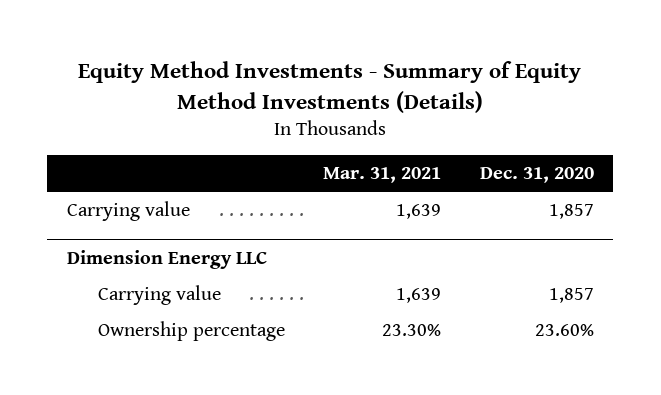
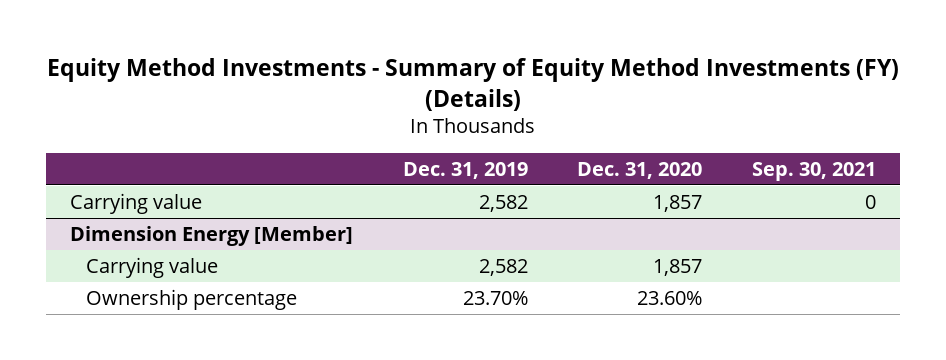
- Equity Method Investments - Summary of Equity Method Investments (Details)
+ Equity Method Investments - Summary of Equity Method Investments (FY) (Details)
- | Mar. 31, 2021 | Dec. 31, 2020
+ | Dec. 31, 2019 | Dec. 31, 2020 | Sep. 30, 2021
- Dimension Energy LLC
+ Dimension Energy [Member]

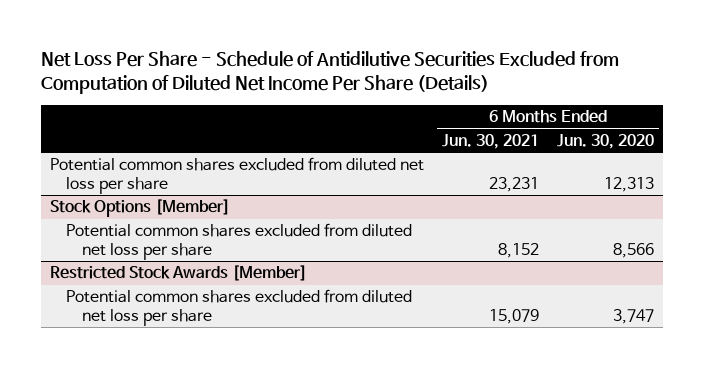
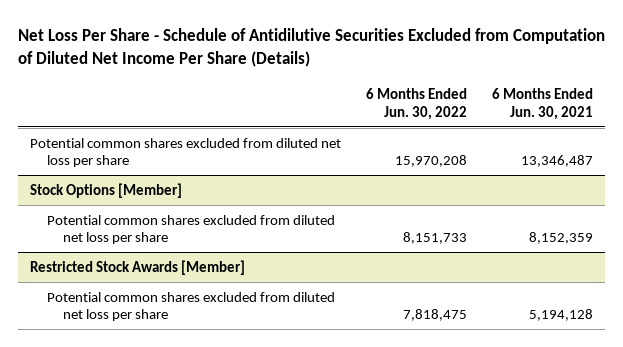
- | 6 Months Ended Jun. 30, 2021 | 6 Months Ended Jun. 30, 2020
+ | 6 Months Ended Jun. 30, 2022 | 6 Months Ended Jun. 30, 2021
- Potential common shares excluded from diluted net loss per share | 23,231 | 12,313
+ Potential common shares excluded from diluted net loss per share | 15,970,208 | 13,346,487
@ Stock Options [Member]
- Potential common shares excluded from diluted net loss per share | 8,152 | 8,566
+ Potential common shares excluded from diluted net loss per share | 8,151,733 | 8,152,359
@ Restricted Stock Awards [Member]
- Potential common shares excluded from diluted net loss per share | 15,079 | 3,747
+ Potential common shares excluded from diluted net loss per share | 7,818,475 | 5,194,128

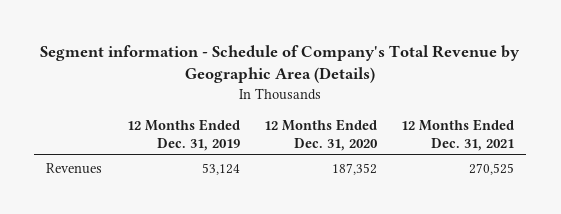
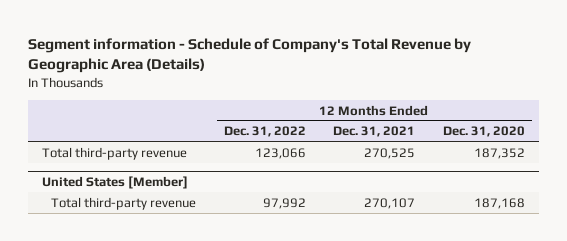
- | 12 Months Ended Dec. 31, 2019 | 12 Months Ended Dec. 31, 2020 | 12 Months Ended Dec. 31, 2021
+ | 12 Months Ended Dec. 31, 2022 | 12 Months Ended Dec. 31, 2021 | 12 Months Ended Dec. 31, 2020
- Revenues | 53,124 | 187,352 | 270,525
+ Total third-party revenue | 123,066 | 270,525 | 187,352
+ United States [Member]
+ Total third-party revenue | 97,992 | 270,107 | 187,168

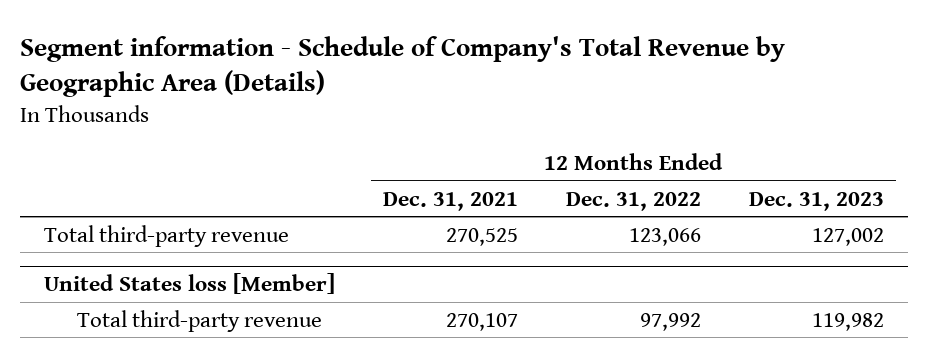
- | 12 Months Ended Dec. 31, 2022 | 12 Months Ended Dec. 31, 2021 | 12 Months Ended Dec. 31, 2020
+ | 12 Months Ended Dec. 31, 2021 | 12 Months Ended Dec. 31, 2022 | 12 Months Ended Dec. 31, 2023
- United States [Member]
+ United States loss [Member]

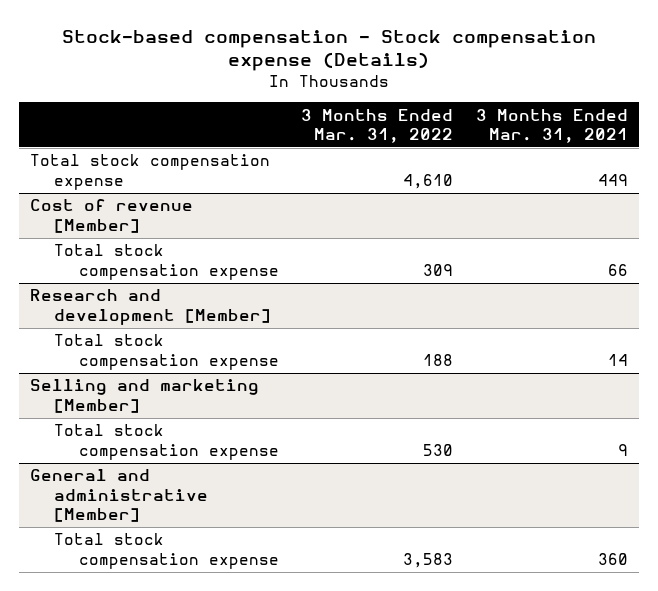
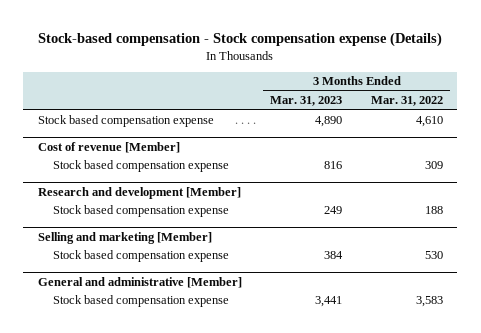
- | 3 Months Ended Mar. 31, 2022 | 3 Months Ended Mar. 31, 2021
+ | 3 Months Ended Mar. 31, 2023 | 3 Months Ended Mar. 31, 2022
- Total stock compensation expense | 4,610 | 449
+ Stock based compensation expense | 4,890 | 4,610
@ Cost of revenue [Member]
- Total stock compensation expense | 309 | 66
+ Stock based compensation expense | 816 | 309
@ Research and development [Member]
- Total stock compensation expense | 188 | 14
+ Stock based compensation expense | 249 | 188
@ Selling and marketing [Member]
- Total stock compensation expense | 530 | 9
+ Stock based compensation expense | 384 | 530
@ General and administrative [Member]
- Total stock compensation expense | 3,583 | 360
+ Stock based compensation expense | 3,441 | 3,583

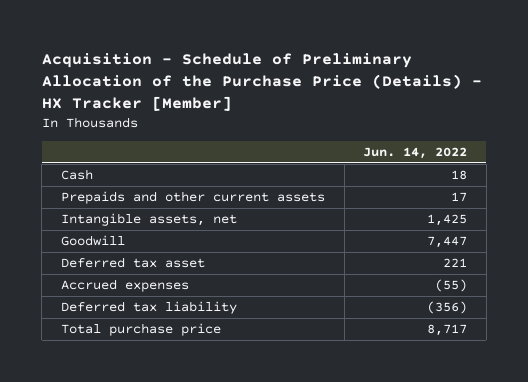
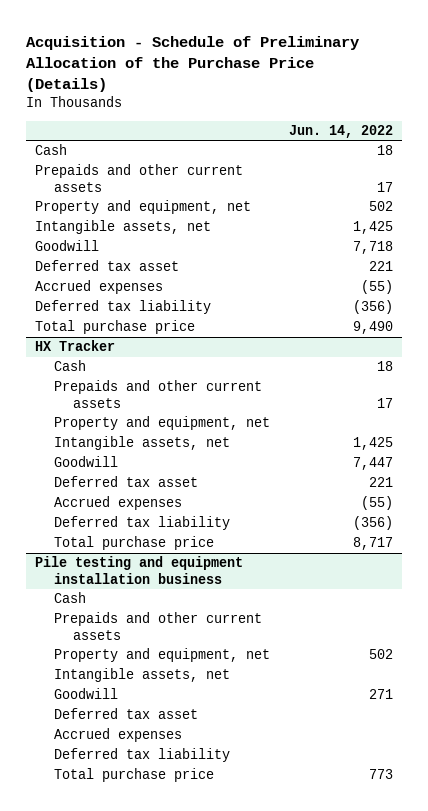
- Acquisition - Schedule of Preliminary Allocation of the Purchase Price (Details) - HX Tracker [Member]
+ Acquisition - Schedule of Preliminary Allocation of the Purchase Price (Details)
+ Property and equipment, net | 502
+ Goodwill | 7,718
+ Deferred tax asset | 221
+ Accrued expenses | (55)
+ Deferred tax liability | (356)
+ Total purchase price | 9,490
+ HX Tracker
+ Cash | 18
+ Prepaids and other current assets | 17
+ Property and equipment, net
+ Intangible assets, net | 1,425
+ Pile testing and equipment installation business
+ Cash
+ Prepaids and other current assets
+ Property and equipment, net | 502
+ Intangible assets, net
+ Goodwill | 271
+ Deferred tax asset
+ Accrued expenses
+ Deferred tax liability
+ Total purchase price | 773

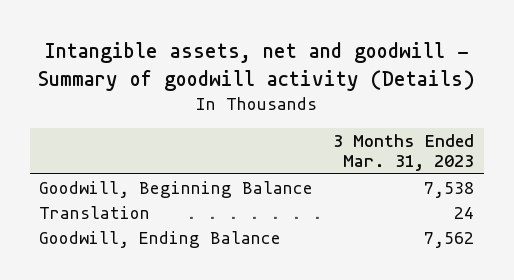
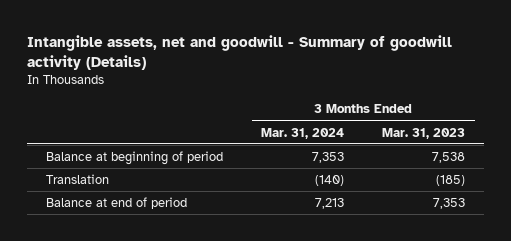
- | 3 Months Ended Mar. 31, 2023
+ | 3 Months Ended Mar. 31, 2024 | 3 Months Ended Mar. 31, 2023
- Goodwill, Beginning Balance | 7,538
- Translation | 24
- Goodwill, Ending Balance | 7,562
+ Balance at beginning of period | 7,353 | 7,538
+ Translation | (140) | (185)
+ Balance at end of period | 7,213 | 7,353

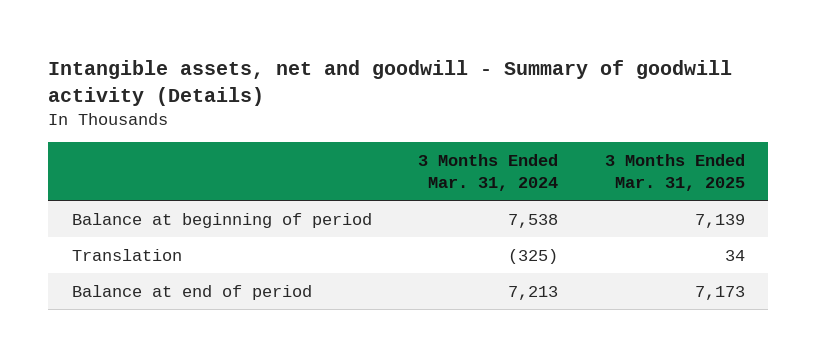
- | 3 Months Ended Mar. 31, 2024 | 3 Months Ended Mar. 31, 2023
+ | 3 Months Ended Mar. 31, 2024 | 3 Months Ended Mar. 31, 2025
- Balance at beginning of period | 7,353 | 7,538
- Translation | (140) | (185)
+ Balance at beginning of period | 7,538 | 7,139
+ Translation | (325) | 34

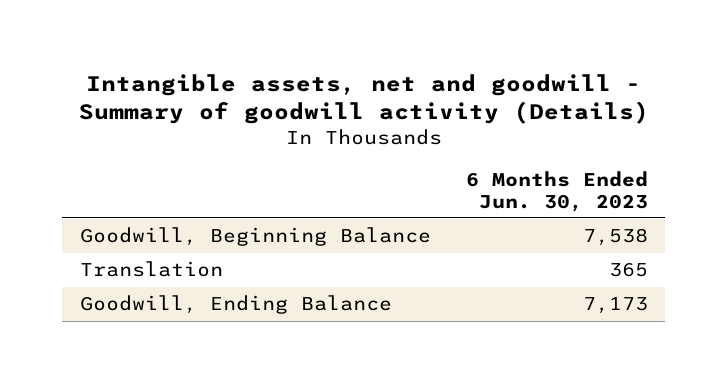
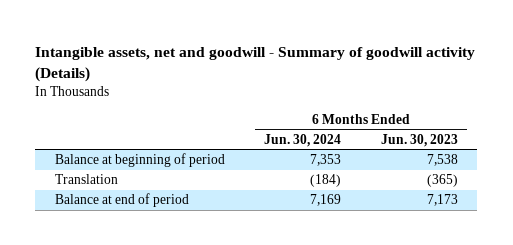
- | 6 Months Ended Jun. 30, 2023
+ | 6 Months Ended Jun. 30, 2024 | 6 Months Ended Jun. 30, 2023
- Goodwill, Beginning Balance | 7,538
- Translation | 365
- Goodwill, Ending Balance | 7,173
+ Balance at beginning of period | 7,353 | 7,538
+ Translation | (184) | (365)
+ Balance at end of period | 7,169 | 7,173

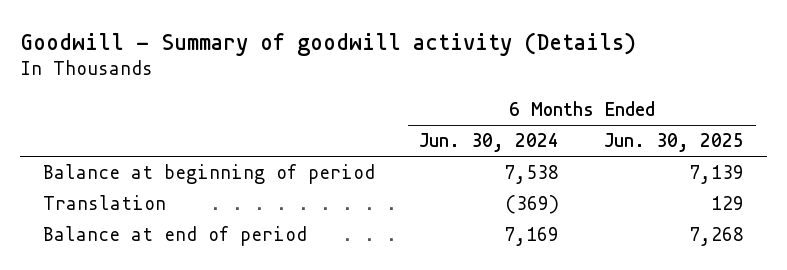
- Intangible assets, net and goodwill - Summary of goodwill activity (Details)
+ Goodwill - Summary of goodwill activity (Details)
- | 6 Months Ended Jun. 30, 2024 | 6 Months Ended Jun. 30, 2023
+ | 6 Months Ended Jun. 30, 2024 | 6 Months Ended Jun. 30, 2025
- Balance at beginning of period | 7,353 | 7,538
- Translation | (184) | (365)
+ Balance at beginning of period | 7,538 | 7,139
+ Translation | (369) | 129

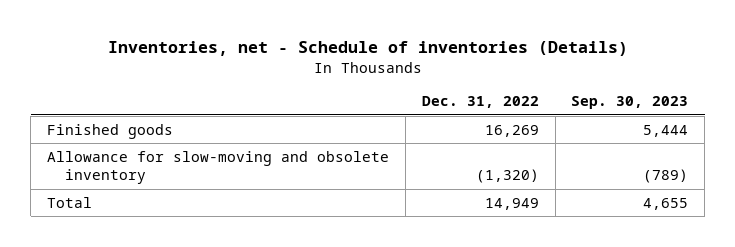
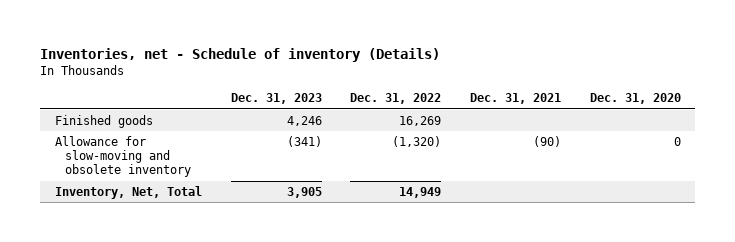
- Inventories, net - Schedule of inventories (Details)
+ Inventories, net - Schedule of inventory (Details)
- | Dec. 31, 2022 | Sep. 30, 2023
+ | Dec. 31, 2023 | Dec. 31, 2022 | Dec. 31, 2021 | Dec. 31, 2020
- Total | 14,949 | 4,655
+ Inventory, Net, Total | 3,905 | 14,949 | |

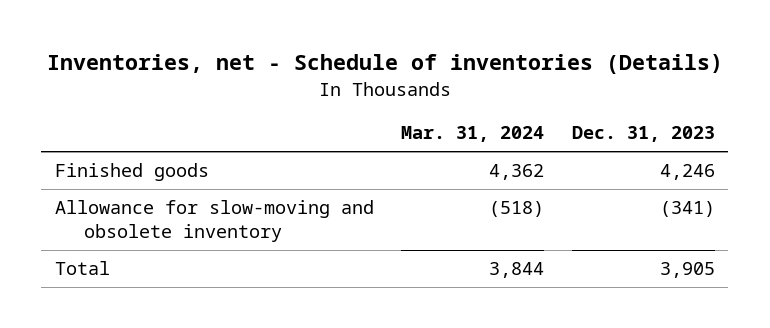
- Inventories, net - Schedule of inventory (Details)
+ Inventories, net - Schedule of inventories (Details)
- | Dec. 31, 2023 | Dec. 31, 2022 | Dec. 31, 2021 | Dec. 31, 2020
+ | Mar. 31, 2024 | Dec. 31, 2023
- Inventory, Net, Total | 3,905 | 14,949 | |
+ Total | 3,844 | 3,905

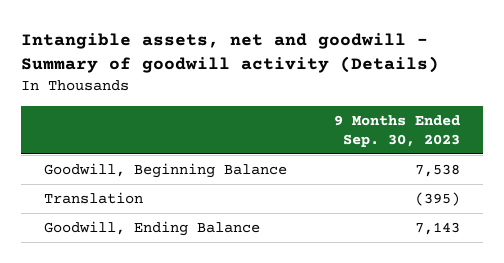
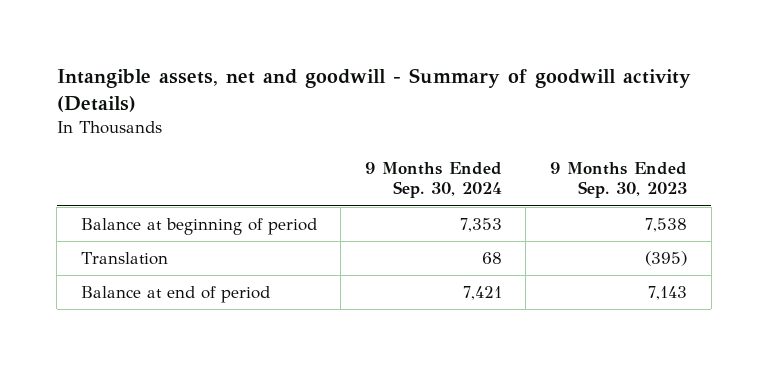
- | 9 Months Ended Sep. 30, 2023
+ | 9 Months Ended Sep. 30, 2024 | 9 Months Ended Sep. 30, 2023
- Goodwill, Beginning Balance | 7,538
+ Balance at beginning of period | 7,353 | 7,538
- Goodwill, Ending Balance | 7,143
+ Balance at end of period | 7,421 | 7,143

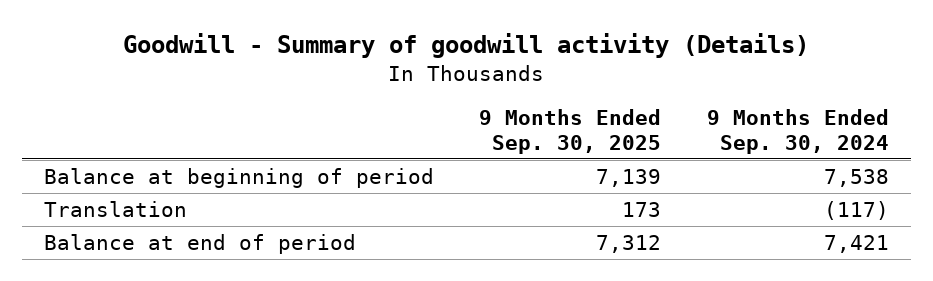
- Intangible assets, net and goodwill - Summary of goodwill activity (Details)
+ Goodwill - Summary of goodwill activity (Details)
- | 9 Months Ended Sep. 30, 2024 | 9 Months Ended Sep. 30, 2023
+ | 9 Months Ended Sep. 30, 2025 | 9 Months Ended Sep. 30, 2024
- Balance at beginning of period | 7,353 | 7,538
- Translation | 68 | (395)
+ Balance at beginning of period | 7,139 | 7,538
+ Translation | 173 | (117)

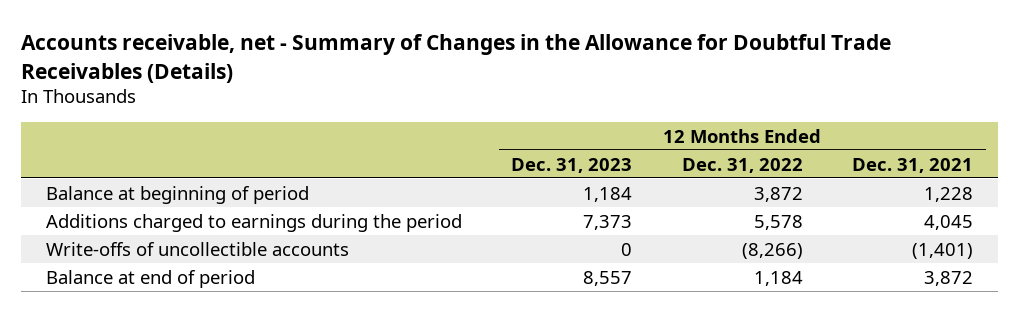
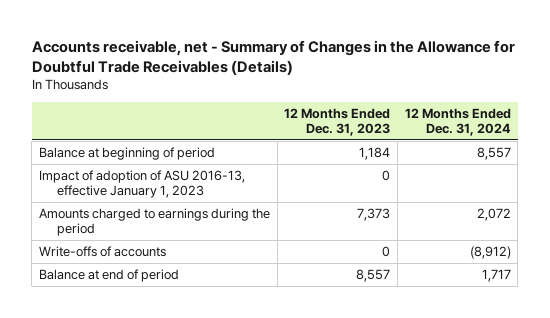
- | 12 Months Ended Dec. 31, 2023 | 12 Months Ended Dec. 31, 2022 | 12 Months Ended Dec. 31, 2021
+ | 12 Months Ended Dec. 31, 2023 | 12 Months Ended Dec. 31, 2024
- Additions charged to earnings during the period | 7,373 | 5,578 | 4,045
- Write-offs of uncollectible accounts | 0 | (8,266) | (1,401)
+ Impact of adoption of ASU 2016-13, effective January 1, 2023 | 0 |
+ Amounts charged to earnings during the period | 7,373 | 2,072
+ Write-offs of accounts | 0 | (8,912)

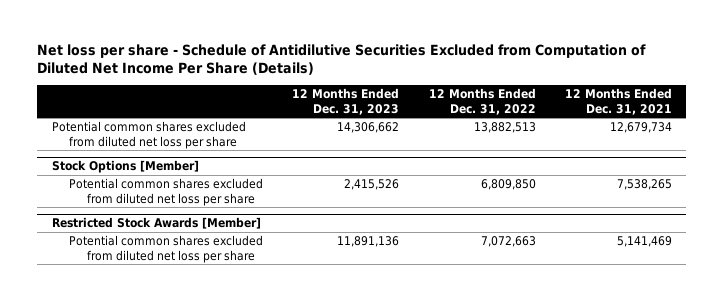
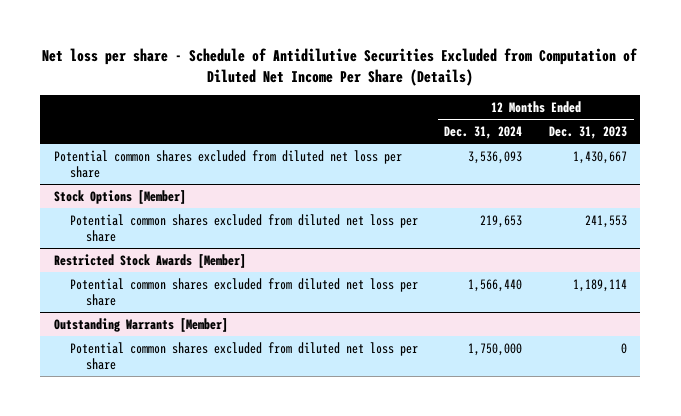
- | 12 Months Ended Dec. 31, 2023 | 12 Months Ended Dec. 31, 2022 | 12 Months Ended Dec. 31, 2021
+ | 12 Months Ended Dec. 31, 2024 | 12 Months Ended Dec. 31, 2023
- Potential common shares excluded from diluted net loss per share | 14,306,662 | 13,882,513 | 12,679,734
+ Potential common shares excluded from diluted net loss per share | 3,536,093 | 1,430,667
@ Stock Options [Member]
- Potential common shares excluded from diluted net loss per share | 2,415,526 | 6,809,850 | 7,538,265
+ Potential common shares excluded from diluted net loss per share | 219,653 | 241,553
@ Restricted Stock Awards [Member]
- Potential common shares excluded from diluted net loss per share | 11,891,136 | 7,072,663 | 5,141,469
+ Potential common shares excluded from diluted net loss per share | 1,566,440 | 1,189,114
+ Outstanding Warrants [Member]
+ Potential common shares excluded from diluted net loss per share | 1,750,000 | 0

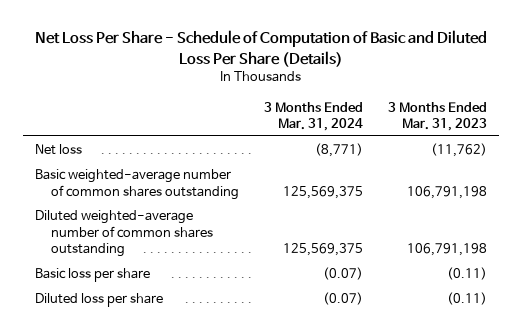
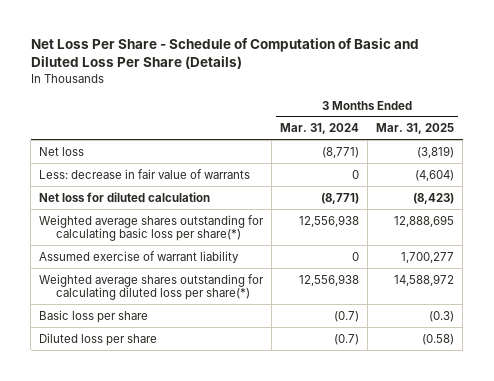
- | 3 Months Ended Mar. 31, 2024 | 3 Months Ended Mar. 31, 2023
+ | 3 Months Ended Mar. 31, 2024 | 3 Months Ended Mar. 31, 2025
- Basic weighted-average number of common shares outstanding | 125,569,375 | 106,791,198
- Diluted weighted-average number of common shares outstanding | 125,569,375 | 106,791,198
- Basic loss per share | (0.07) | (0.11)
- Diluted loss per share | (0.07) | (0.11)
+ Less: decrease in fair value of warrants | 0 | (4,604)
+ Net loss for diluted calculation | (8,771) | (8,423)
+ Weighted average shares outstanding for calculating basic loss per share(*) | 12,556,938 | 12,888,695
+ Assumed exercise of warrant liability | 0 | 1,700,277
+ Weighted average shares outstanding for calculating diluted loss per share(*) | 12,556,938 | 14,588,972
+ Basic loss per share | (0.7) | (0.3)
+ Diluted loss per share | (0.7) | (0.58)

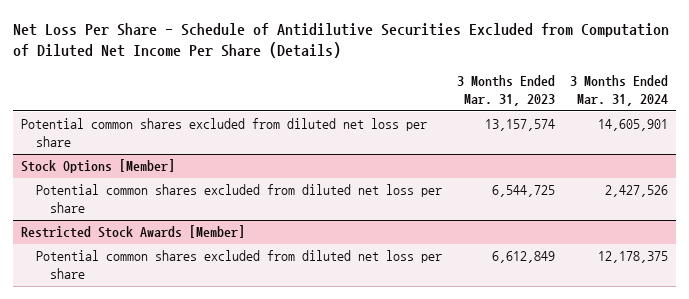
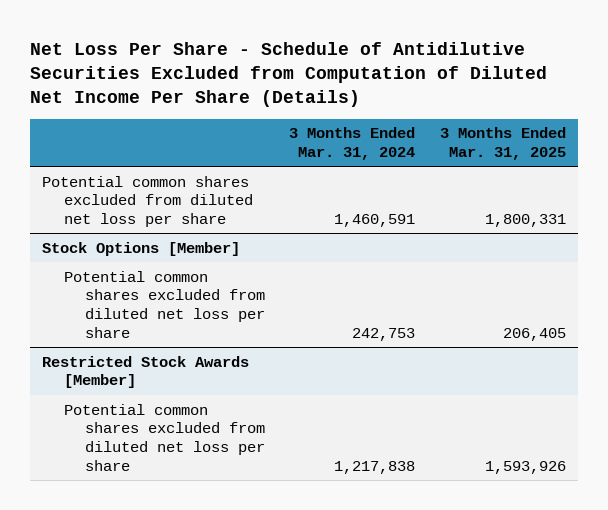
- | 3 Months Ended Mar. 31, 2023 | 3 Months Ended Mar. 31, 2024
+ | 3 Months Ended Mar. 31, 2024 | 3 Months Ended Mar. 31, 2025
- Potential common shares excluded from diluted net loss per share | 13,157,574 | 14,605,901
+ Potential common shares excluded from diluted net loss per share | 1,460,591 | 1,800,331
@ Stock Options [Member]
- Potential common shares excluded from diluted net loss per share | 6,544,725 | 2,427,526
+ Potential common shares excluded from diluted net loss per share | 242,753 | 206,405
@ Restricted Stock Awards [Member]
- Potential common shares excluded from diluted net loss per share | 6,612,849 | 12,178,375
+ Potential common shares excluded from diluted net loss per share | 1,217,838 | 1,593,926

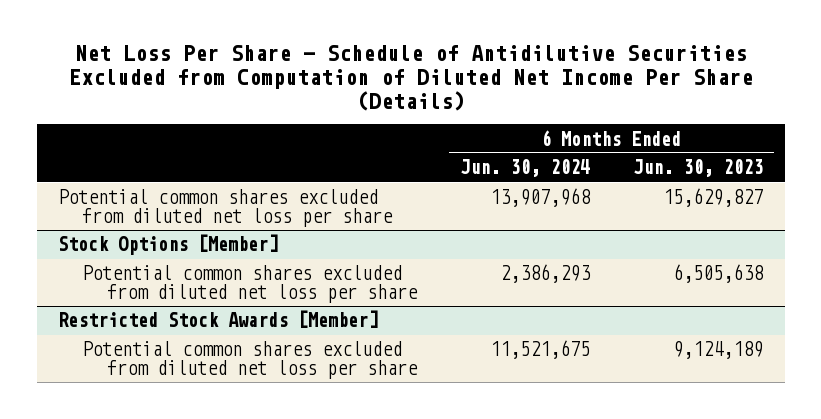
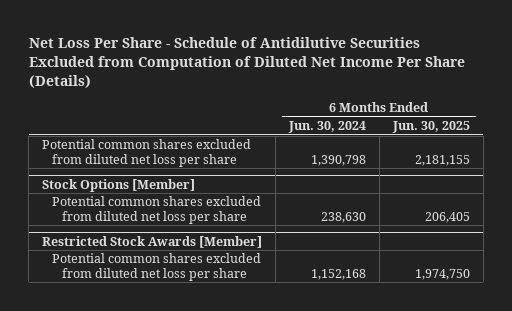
- | 6 Months Ended Jun. 30, 2024 | 6 Months Ended Jun. 30, 2023
+ | 6 Months Ended Jun. 30, 2024 | 6 Months Ended Jun. 30, 2025
- Potential common shares excluded from diluted net loss per share | 13,907,968 | 15,629,827
+ Potential common shares excluded from diluted net loss per share | 1,390,798 | 2,181,155
@ Stock Options [Member]
- Potential common shares excluded from diluted net loss per share | 2,386,293 | 6,505,638
+ Potential common shares excluded from diluted net loss per share | 238,630 | 206,405
@ Restricted Stock Awards [Member]
- Potential common shares excluded from diluted net loss per share | 11,521,675 | 9,124,189
+ Potential common shares excluded from diluted net loss per share | 1,152,168 | 1,974,750

